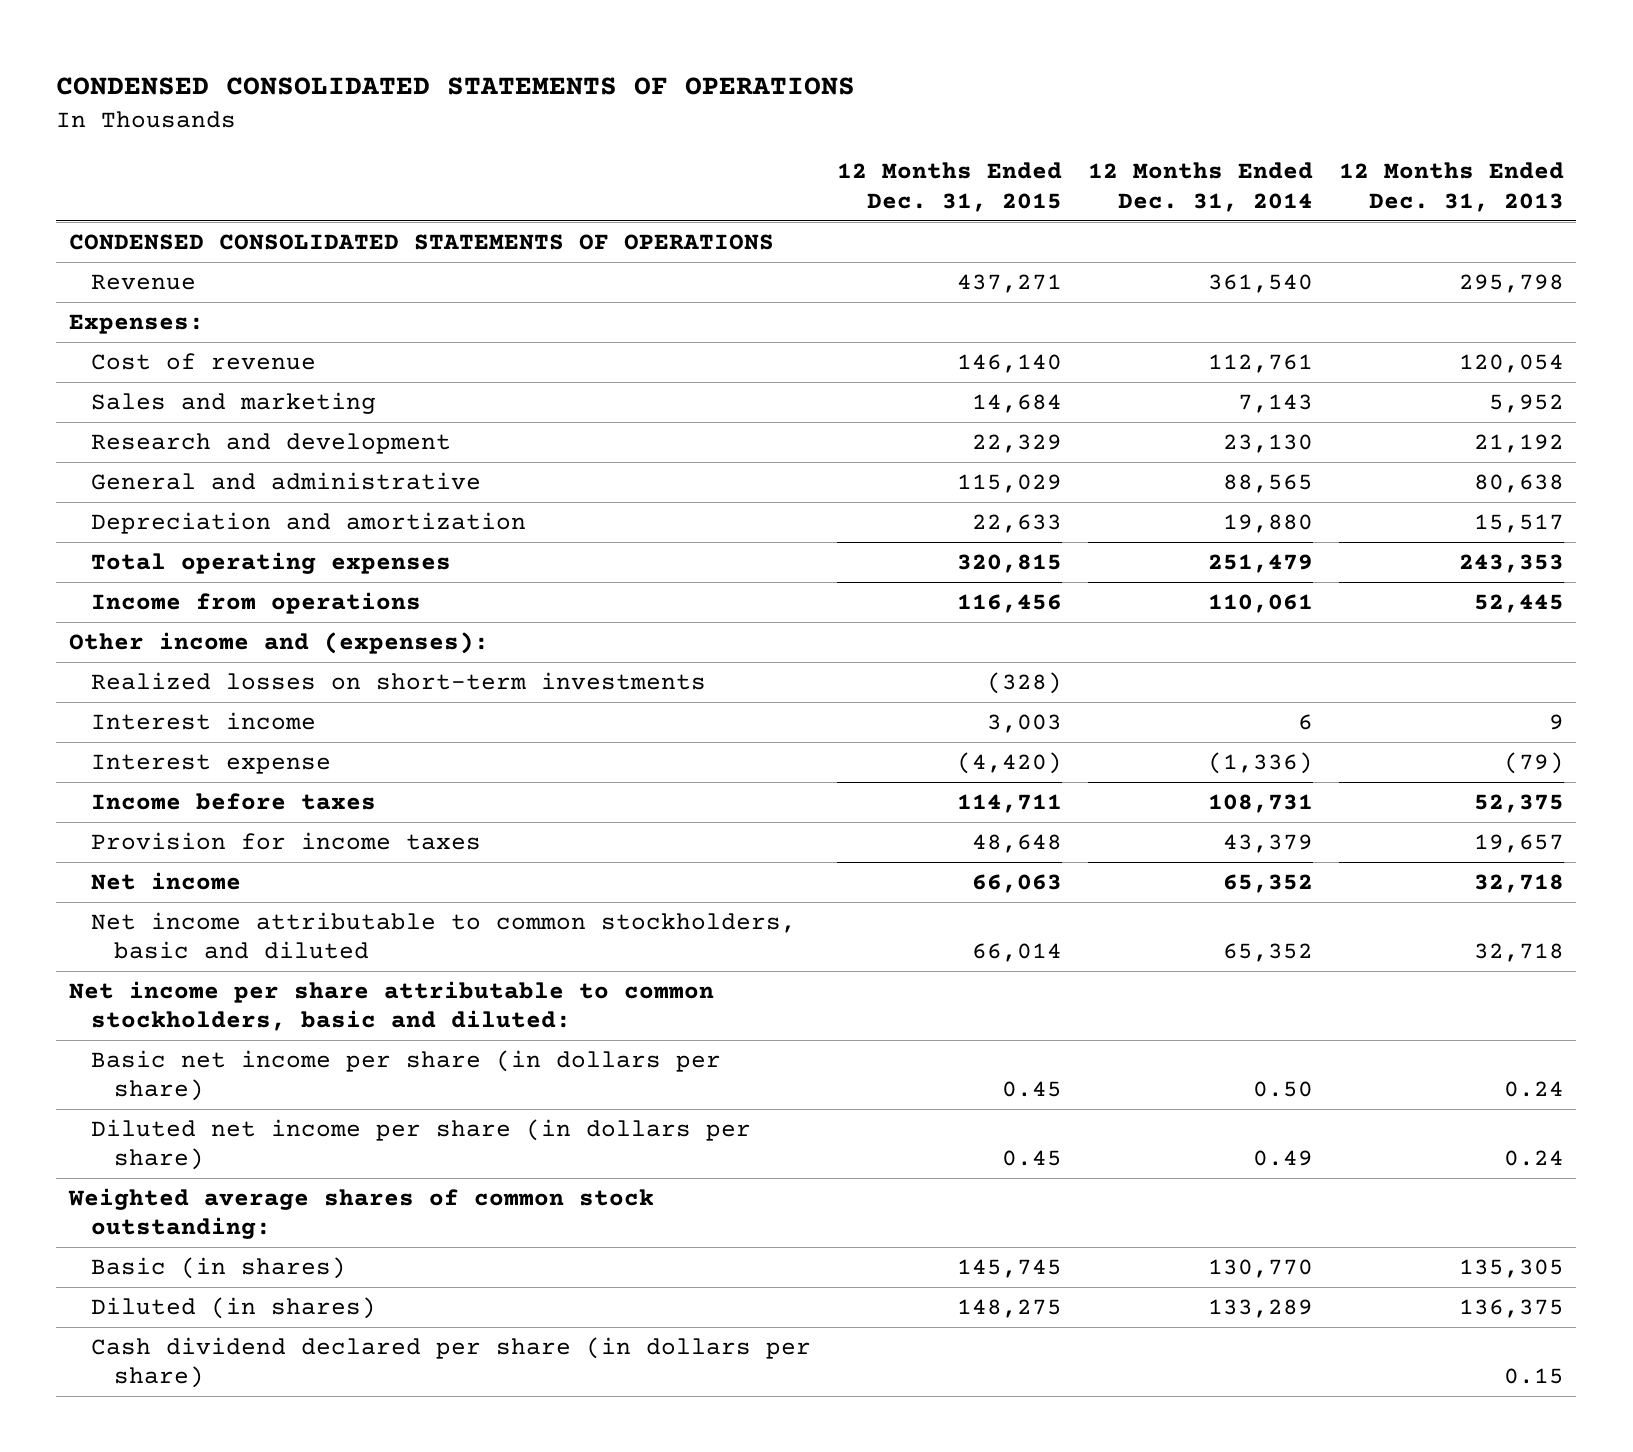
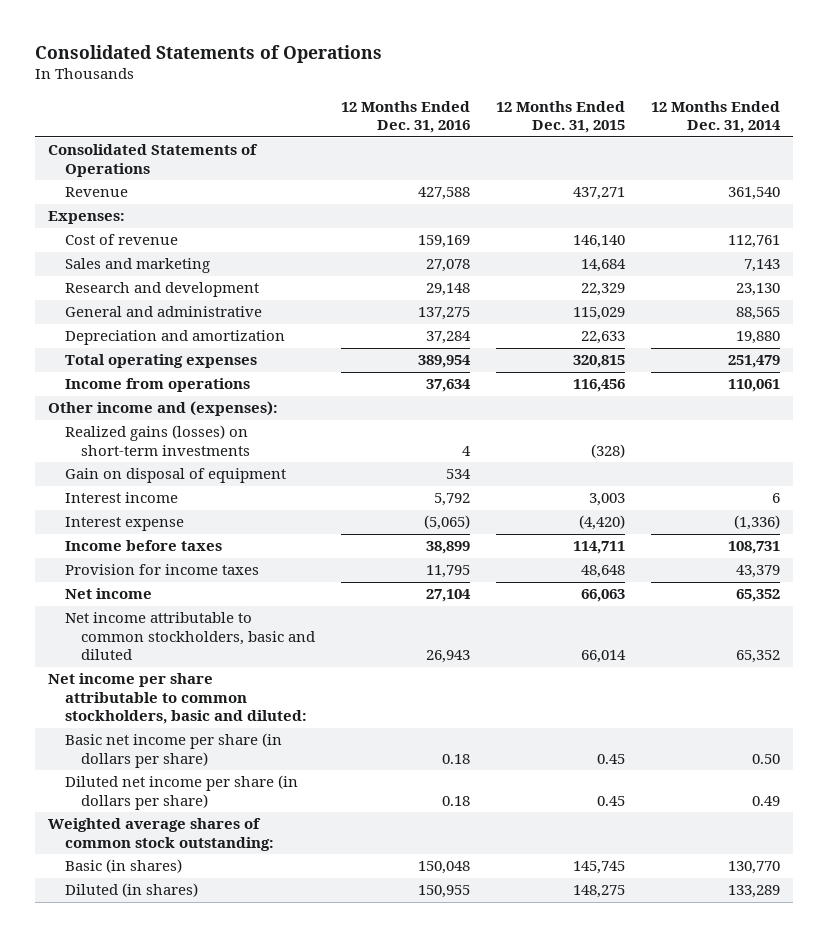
- CONDENSED CONSOLIDATED STATEMENTS OF OPERATIONS
+ Consolidated Statements of Operations
- | 12 Months Ended Dec. 31, 2015 | 12 Months Ended Dec. 31, 2014 | 12 Months Ended Dec. 31, 2013
+ | 12 Months Ended Dec. 31, 2016 | 12 Months Ended Dec. 31, 2015 | 12 Months Ended Dec. 31, 2014
- CONDENSED CONSOLIDATED STATEMENTS OF OPERATIONS
+ Consolidated Statements of Operations
- Realized losses on short-term investments | (328) | |
+ Realized gains (losses) on short-term investments | 4 | (328) |
+ Gain on disposal of equipment | 534 | |
- Cash dividend declared per share (in dollars per share) | | | 0.15

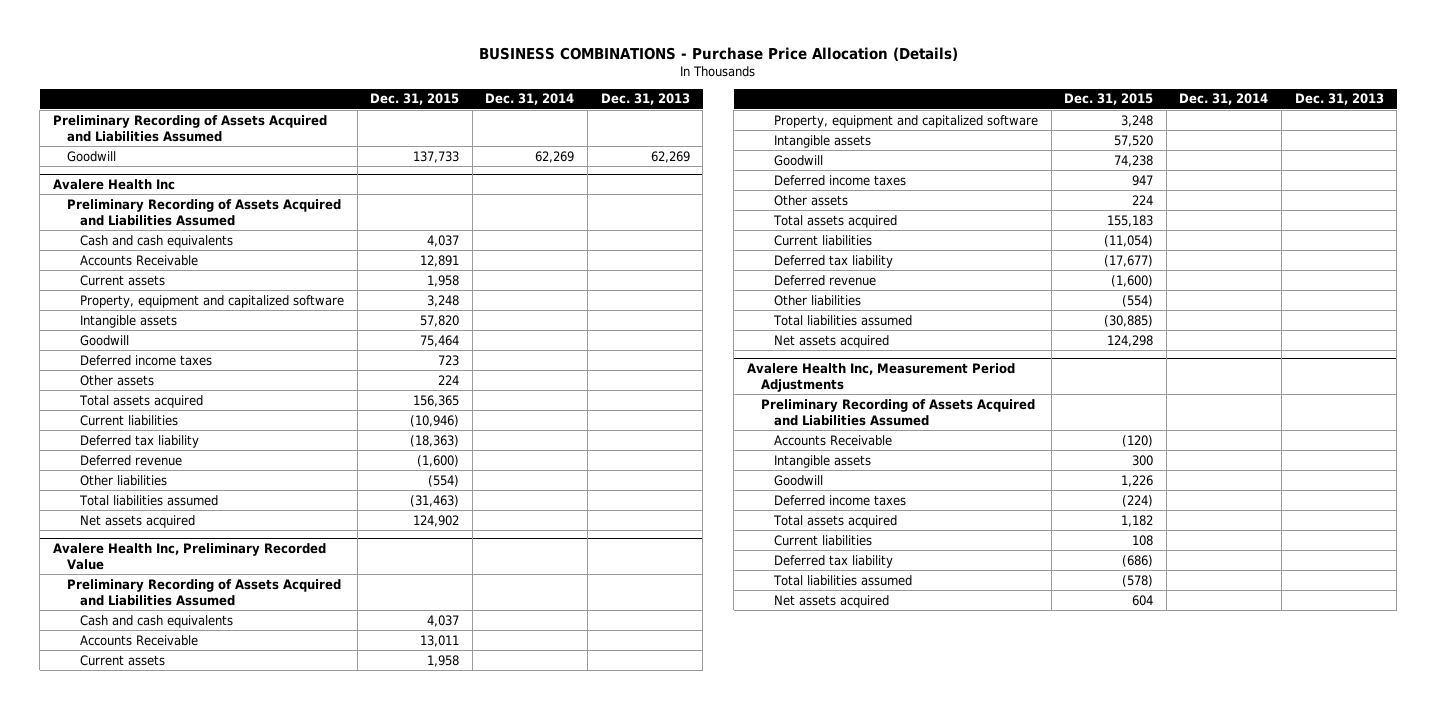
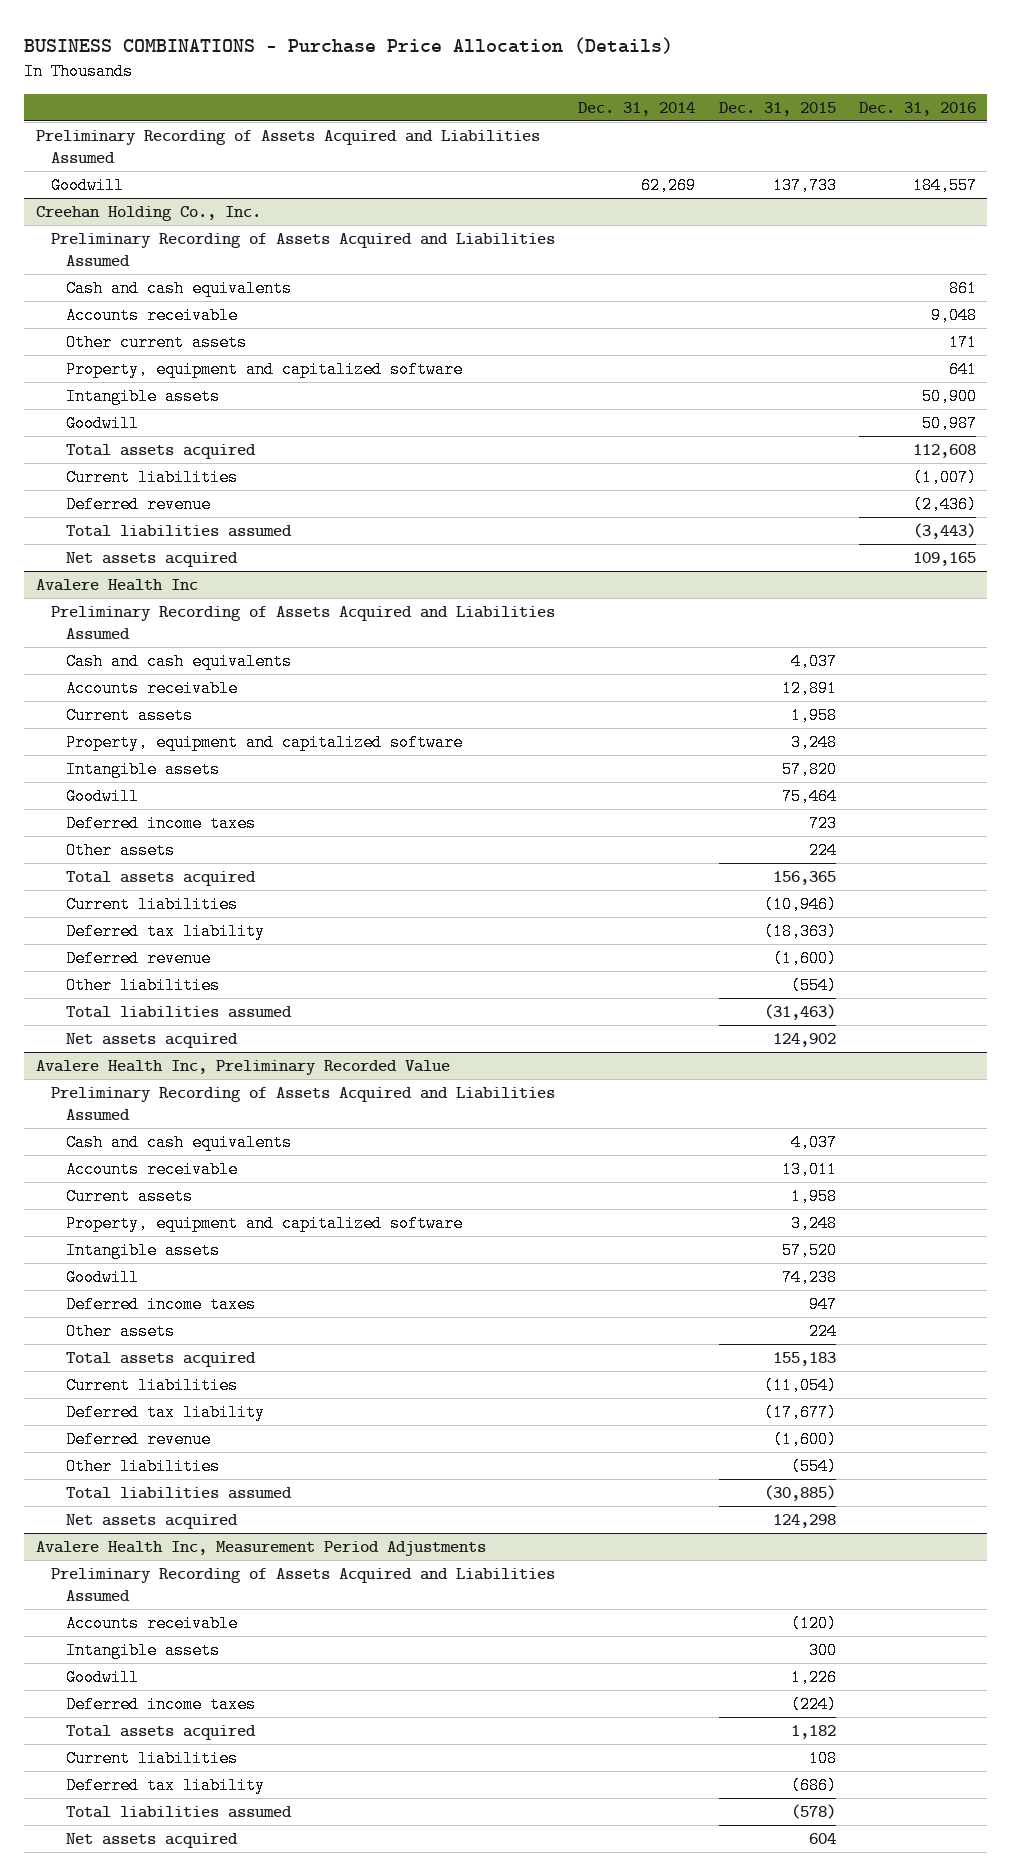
- | Dec. 31, 2015 | Dec. 31, 2014 | Dec. 31, 2013
+ | Dec. 31, 2014 | Dec. 31, 2015 | Dec. 31, 2016
+ Creehan Holding Co., Inc.
+ Preliminary Recording of Assets Acquired and Liabilities Assumed
+ Cash and cash equivalents | | | 861
+ Accounts receivable | | | 9,048
+ Other current assets | | | 171
+ Property, equipment and capitalized software | | | 641
+ Intangible assets | | | 50,900
+ Goodwill | | | 50,987
+ Total assets acquired | | | 112,608
+ Current liabilities | | | (1,007)
+ Deferred revenue | | | (2,436)
+ Total liabilities assumed | | | (3,443)
+ Net assets acquired | | | 109,165
@ Avalere Health Inc
- Accounts Receivable | 12,891 | |
+ Accounts receivable | | 12,891 |
@ Avalere Health Inc, Preliminary Recorded Value
- Accounts Receivable | 13,011 | |
+ Accounts receivable | | 13,011 |
@ Avalere Health Inc, Measurement Period Adjustments
- Accounts Receivable | (120) | |
+ Accounts receivable | | (120) |

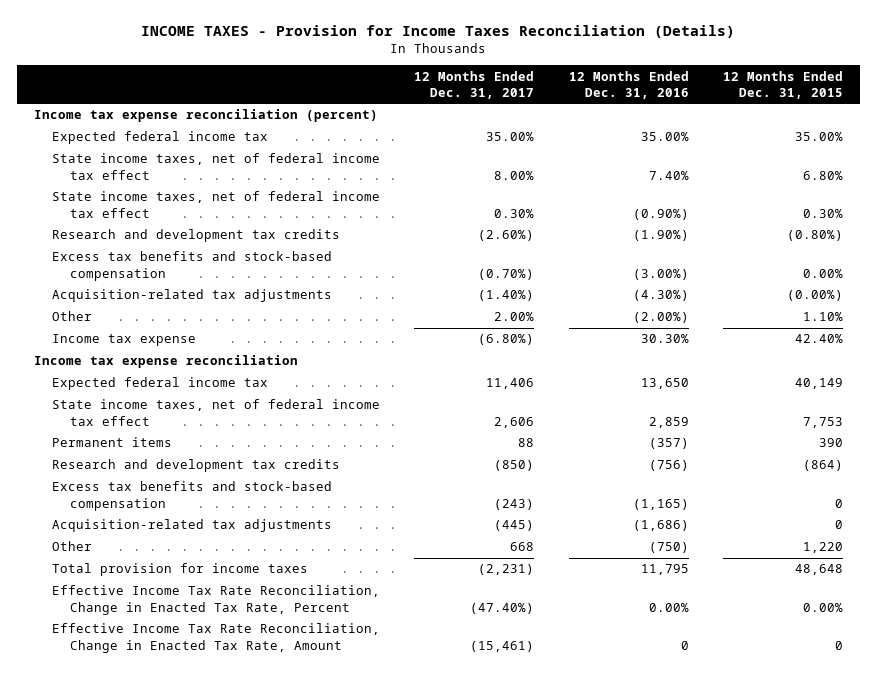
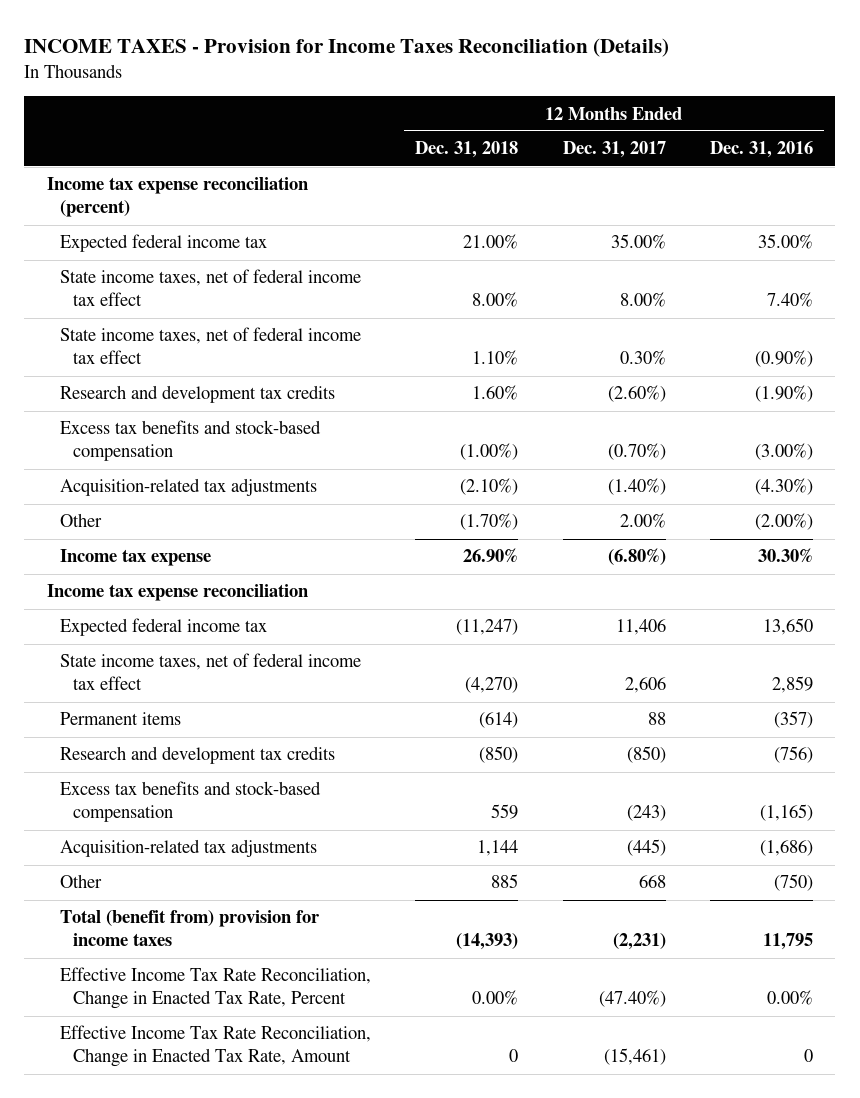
- | 12 Months Ended Dec. 31, 2017 | 12 Months Ended Dec. 31, 2016 | 12 Months Ended Dec. 31, 2015
+ | 12 Months Ended Dec. 31, 2018 | 12 Months Ended Dec. 31, 2017 | 12 Months Ended Dec. 31, 2016
- Total provision for income taxes | (2,231) | 11,795 | 48,648
+ Total (benefit from) provision for income taxes | (14,393) | (2,231) | 11,795

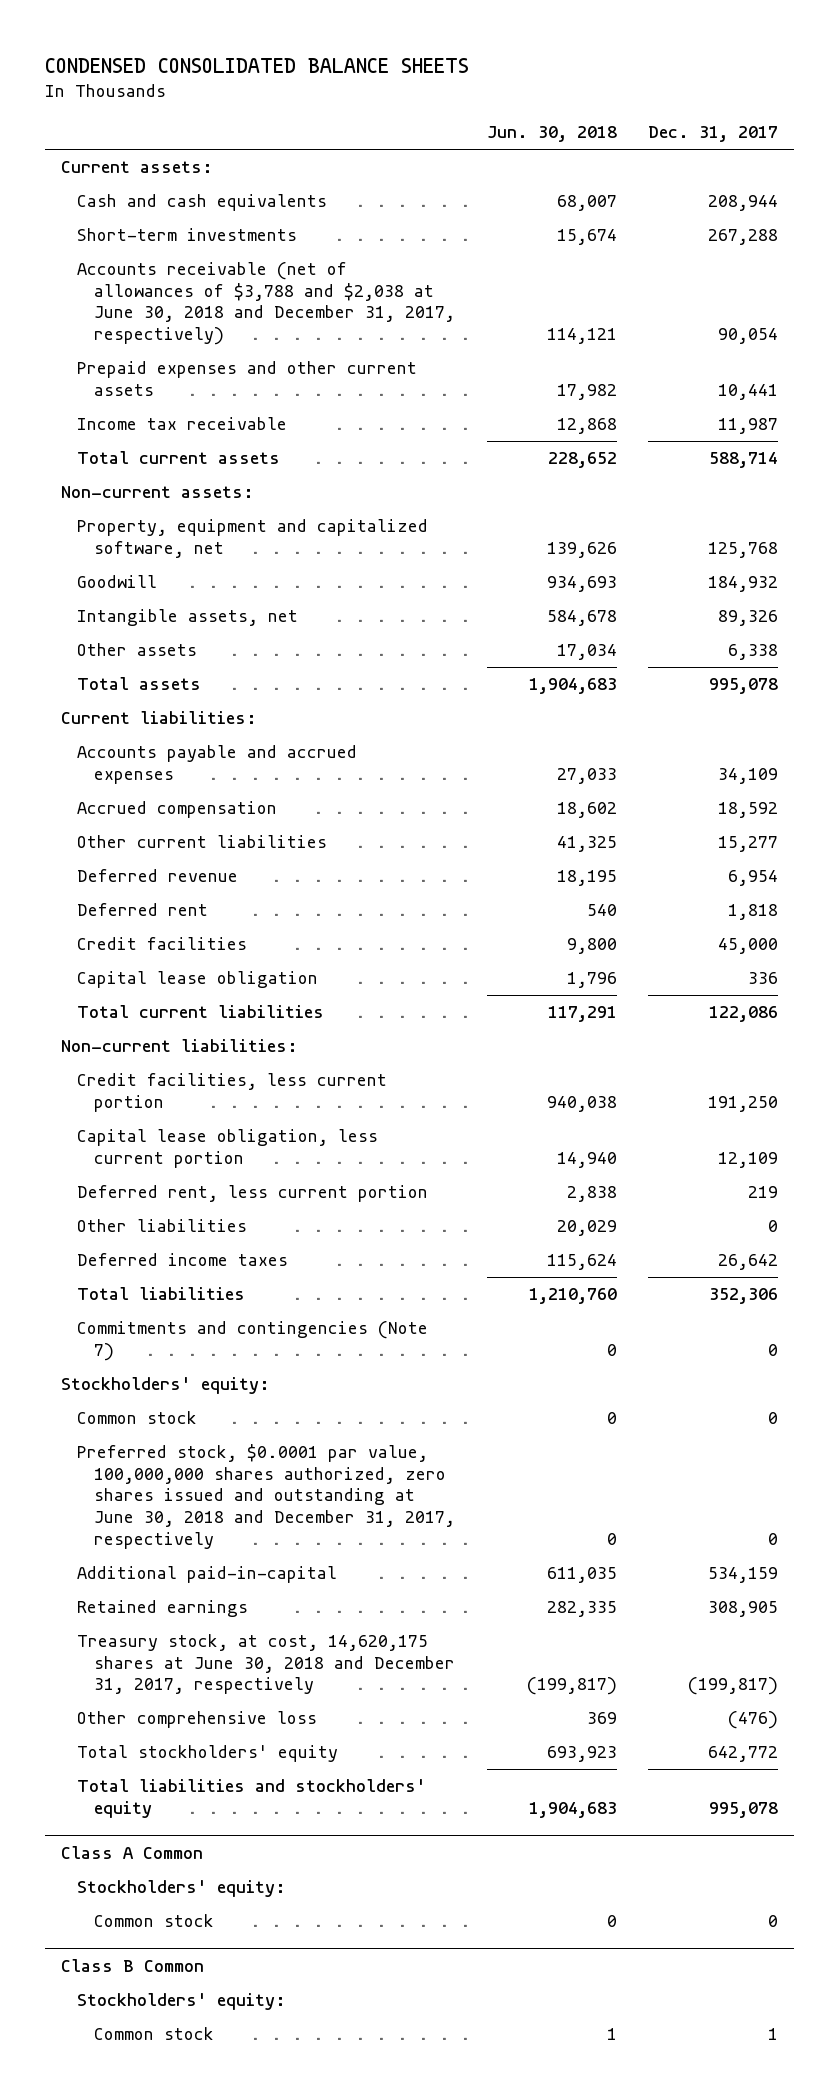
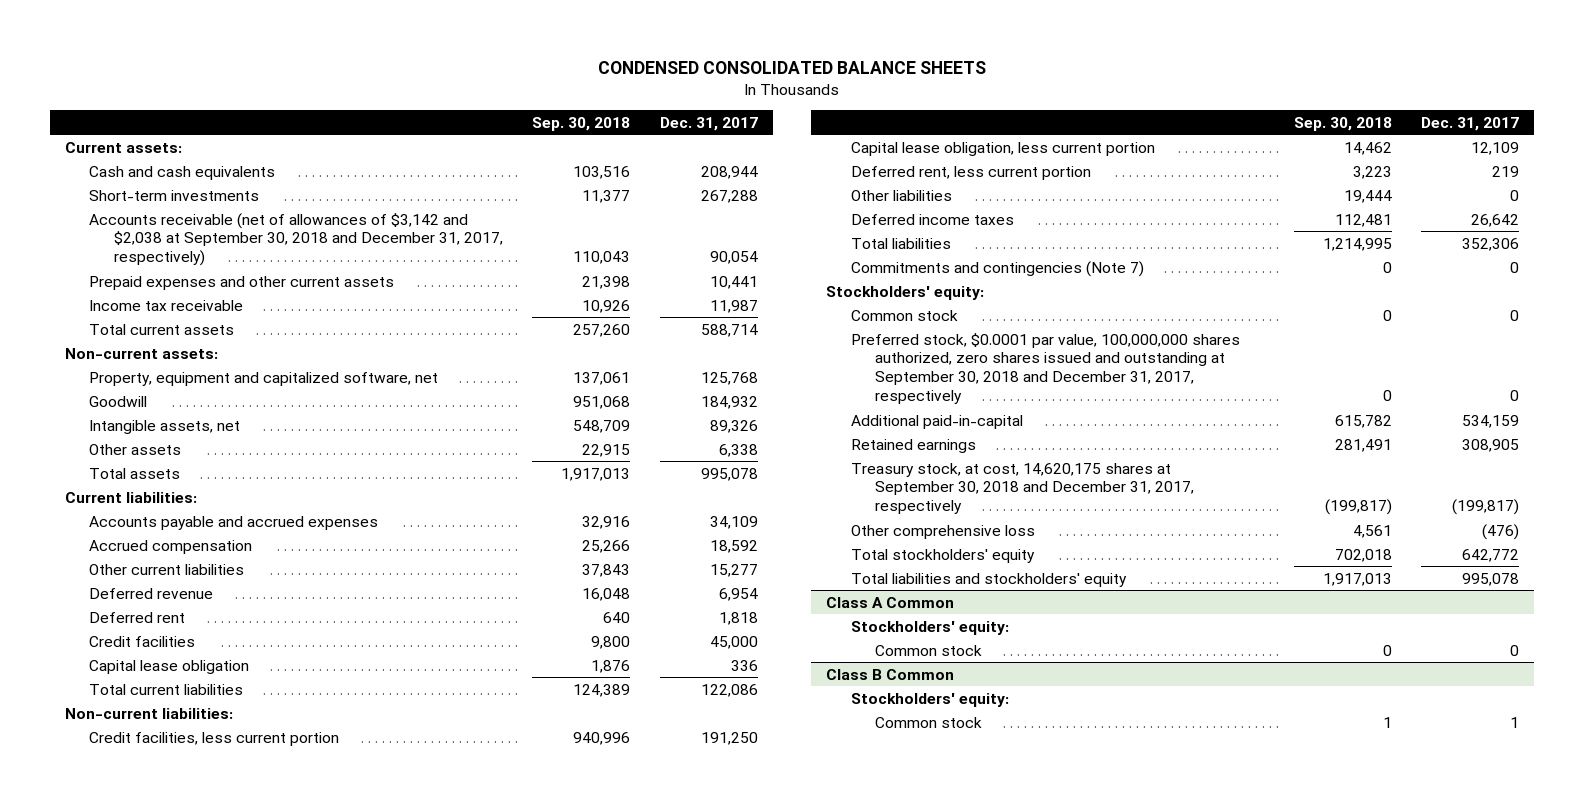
- | Jun. 30, 2018 | Dec. 31, 2017
+ | Sep. 30, 2018 | Dec. 31, 2017
- Accounts receivable (net of allowances of $3,788 and $2,038 at June 30, 2018 and December 31, 2017, respectively) | 114,121 | 90,054
+ Accounts receivable (net of allowances of $3,142 and $2,038 at September 30, 2018 and December 31, 2017, respectively) | 110,043 | 90,054
- Preferred stock, $0.0001 par value, 100,000,000 shares authorized, zero shares issued and outstanding at June 30, 2018 and December 31, 2017, respectively | 0 | 0
+ Preferred stock, $0.0001 par value, 100,000,000 shares authorized, zero shares issued and outstanding at September 30, 2018 and December 31, 2017, respectively | 0 | 0
- Treasury stock, at cost, 14,620,175 shares at June 30, 2018 and December 31, 2017, respectively | (199,817) | (199,817)
+ Treasury stock, at cost, 14,620,175 shares at September 30, 2018 and December 31, 2017, respectively | (199,817) | (199,817)

